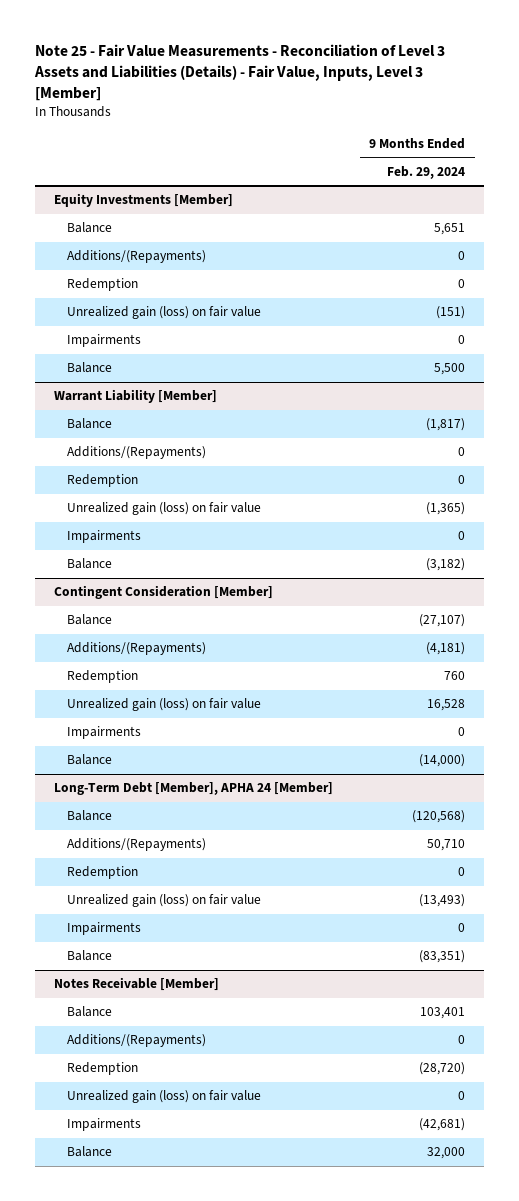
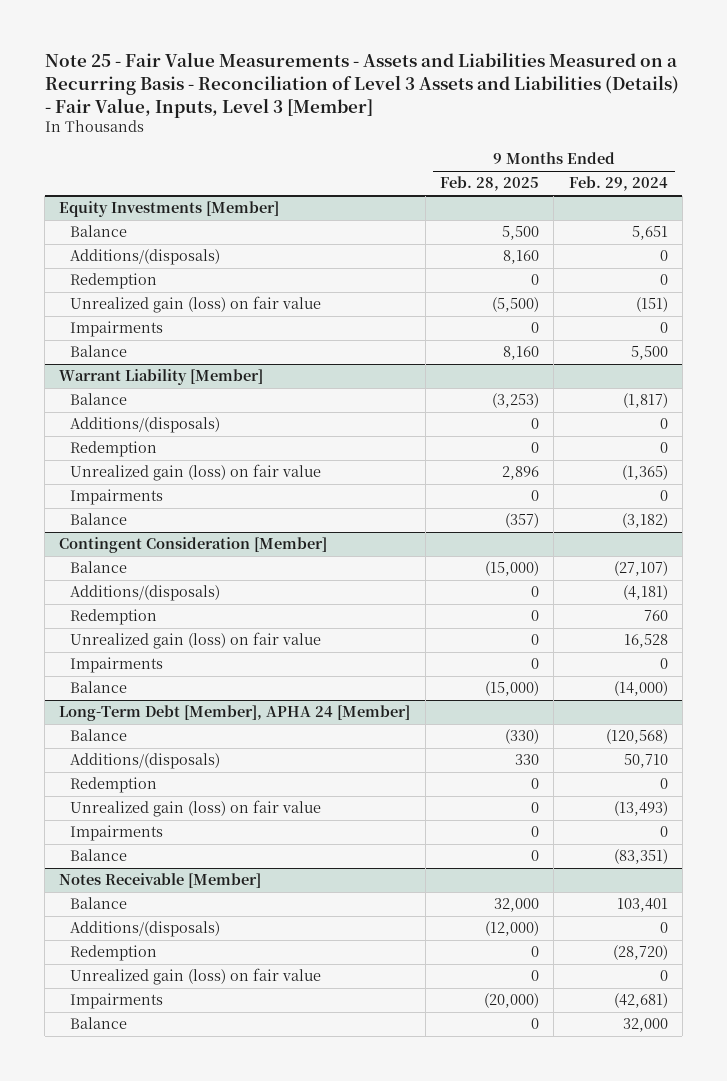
- Note 25 - Fair Value Measurements - Reconciliation of Level 3 Assets and Liabilities (Details) - Fair Value, Inputs, Level 3 [Member]
+ Note 25 - Fair Value Measurements - Assets and Liabilities Measured on a Recurring Basis - Reconciliation of Level 3 Assets and Liabilities (Details) - Fair Value, Inputs, Level 3 [Member]
- | 9 Months Ended Feb. 29, 2024
+ | 9 Months Ended Feb. 28, 2025 | 9 Months Ended Feb. 29, 2024
@ Equity Investments [Member]
- Additions/(Repayments) | 0
+ Additions/(disposals) | 8,160 | 0
@ Warrant Liability [Member]
- Additions/(Repayments) | 0
+ Additions/(disposals) | 0 | 0
@ Contingent Consideration [Member]
- Additions/(Repayments) | (4,181)
+ Additions/(disposals) | 0 | (4,181)
@ Long-Term Debt [Member], APHA 24 [Member]
- Additions/(Repayments) | 50,710
+ Additions/(disposals) | 330 | 50,710
@ Notes Receivable [Member]
- Additions/(Repayments) | 0
+ Additions/(disposals) | (12,000) | 0

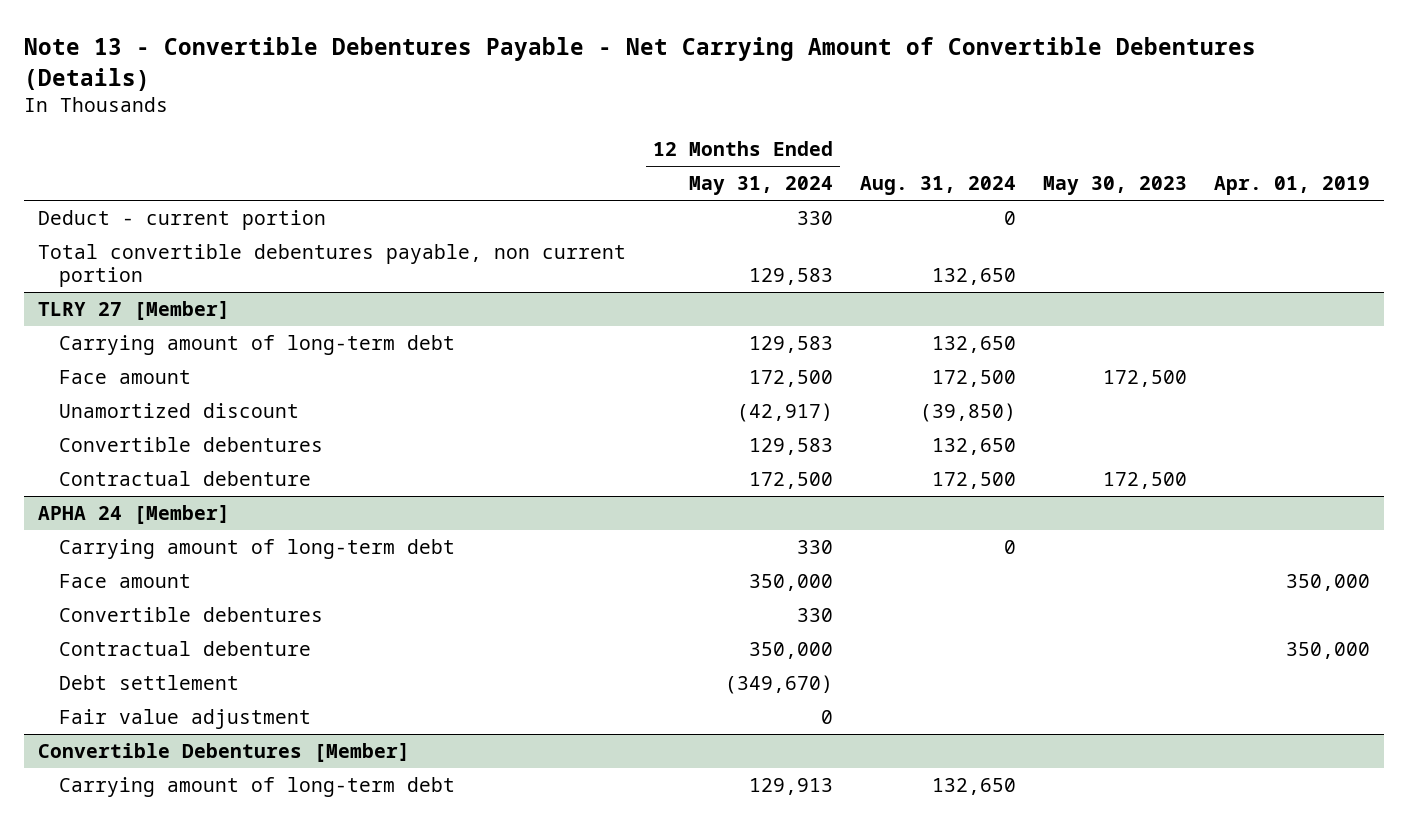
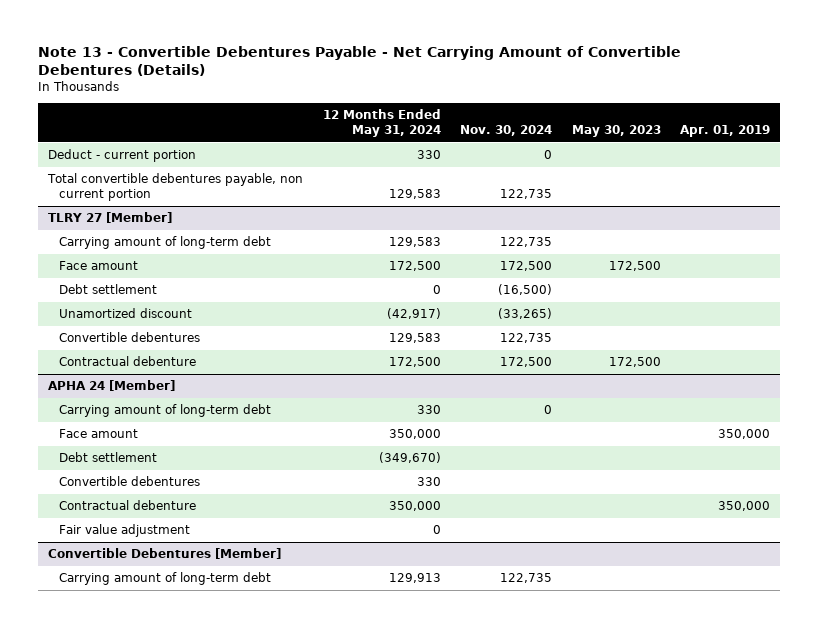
- | 12 Months Ended May 31, 2024 | Aug. 31, 2024 | May 30, 2023 | Apr. 01, 2019
+ | 12 Months Ended May 31, 2024 | Nov. 30, 2024 | May 30, 2023 | Apr. 01, 2019
@ TLRY 27 [Member]
+ Debt settlement | 0 | (16,500) | |
@ APHA 24 [Member]
moved up: Debt settlement | (349,670) | | |

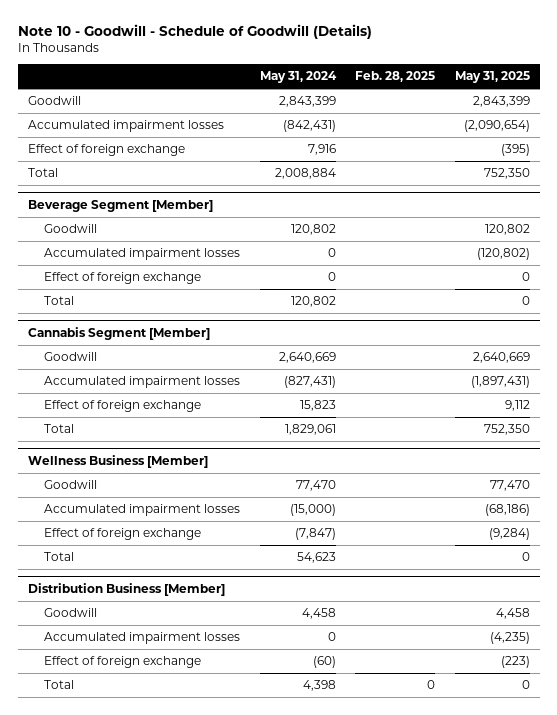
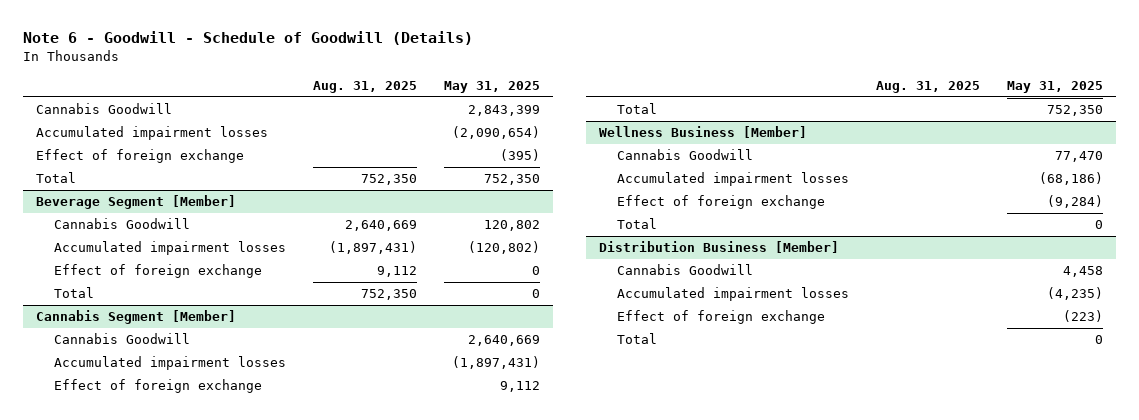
- Note 10 - Goodwill - Schedule of Goodwill (Details)
+ Note 6 - Goodwill - Schedule of Goodwill (Details)
- | May 31, 2024 | Feb. 28, 2025 | May 31, 2025
+ | Aug. 31, 2025 | May 31, 2025
- Goodwill | 2,843,399 | | 2,843,399
+ Cannabis Goodwill | | 2,843,399
@ Beverage Segment [Member]
- Goodwill | 120,802 | | 120,802
+ Cannabis Goodwill | 2,640,669 | 120,802
@ Cannabis Segment [Member]
- Goodwill | 2,640,669 | | 2,640,669
+ Cannabis Goodwill | | 2,640,669
@ Wellness Business [Member]
- Goodwill | 77,470 | | 77,470
+ Cannabis Goodwill | | 77,470
@ Distribution Business [Member]
- Goodwill | 4,458 | | 4,458
+ Cannabis Goodwill | | 4,458

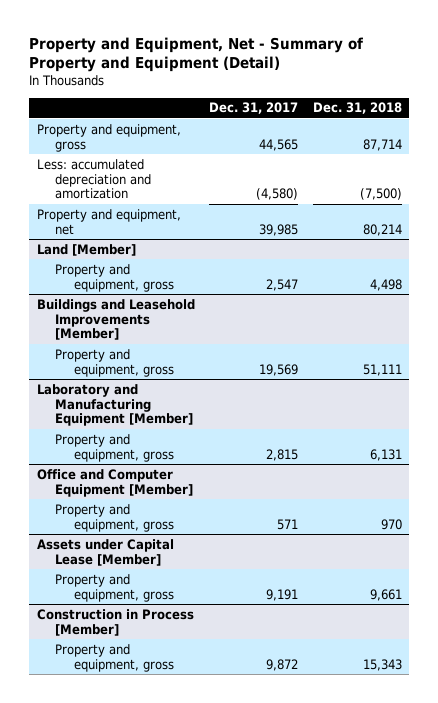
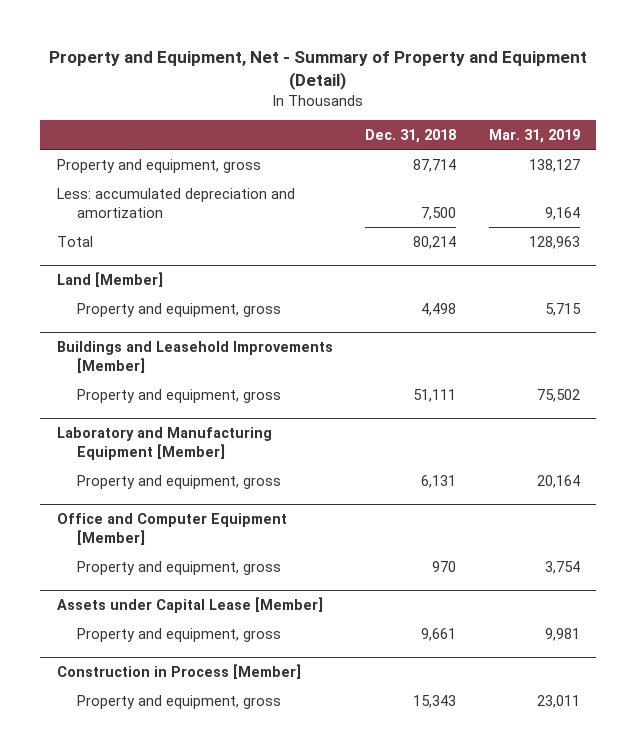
- | Dec. 31, 2017 | Dec. 31, 2018
+ | Dec. 31, 2018 | Mar. 31, 2019
- Less: accumulated depreciation and amortization | (4,580) | (7,500)
- Property and equipment, net | 39,985 | 80,214
+ Less: accumulated depreciation and amortization | 7,500 | 9,164
+ Total | 80,214 | 128,963

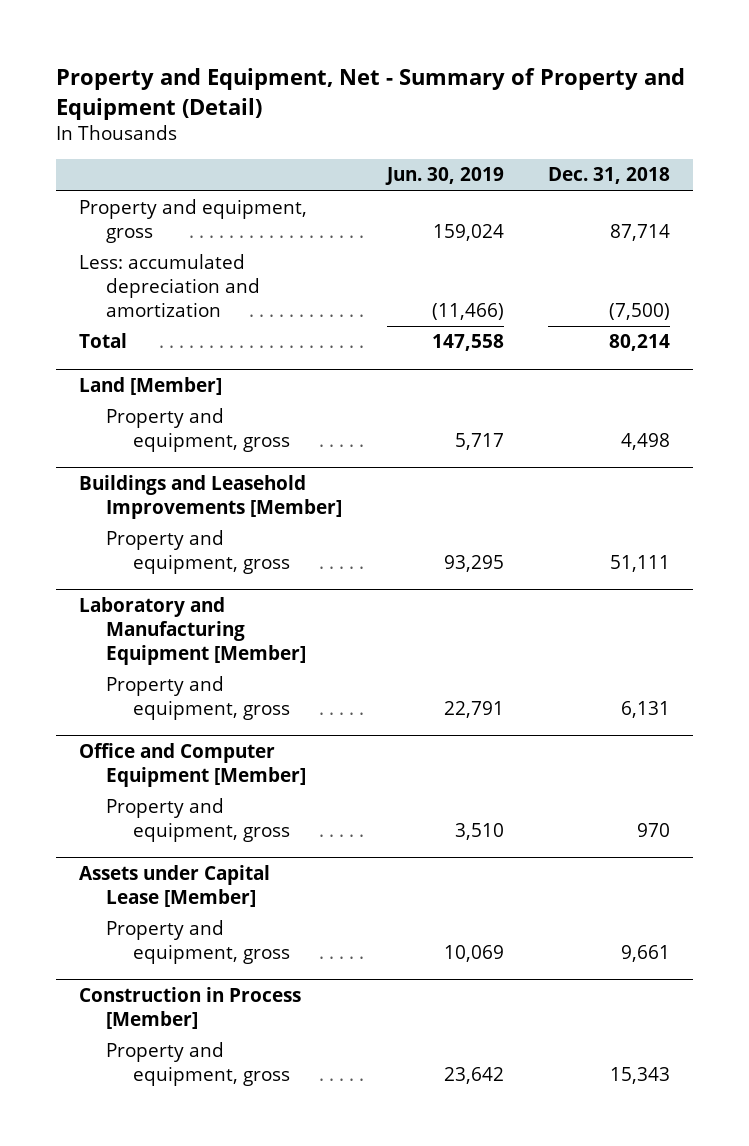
- | Dec. 31, 2018 | Mar. 31, 2019
+ | Jun. 30, 2019 | Dec. 31, 2018
- Less: accumulated depreciation and amortization | 7,500 | 9,164
+ Less: accumulated depreciation and amortization | (11,466) | (7,500)

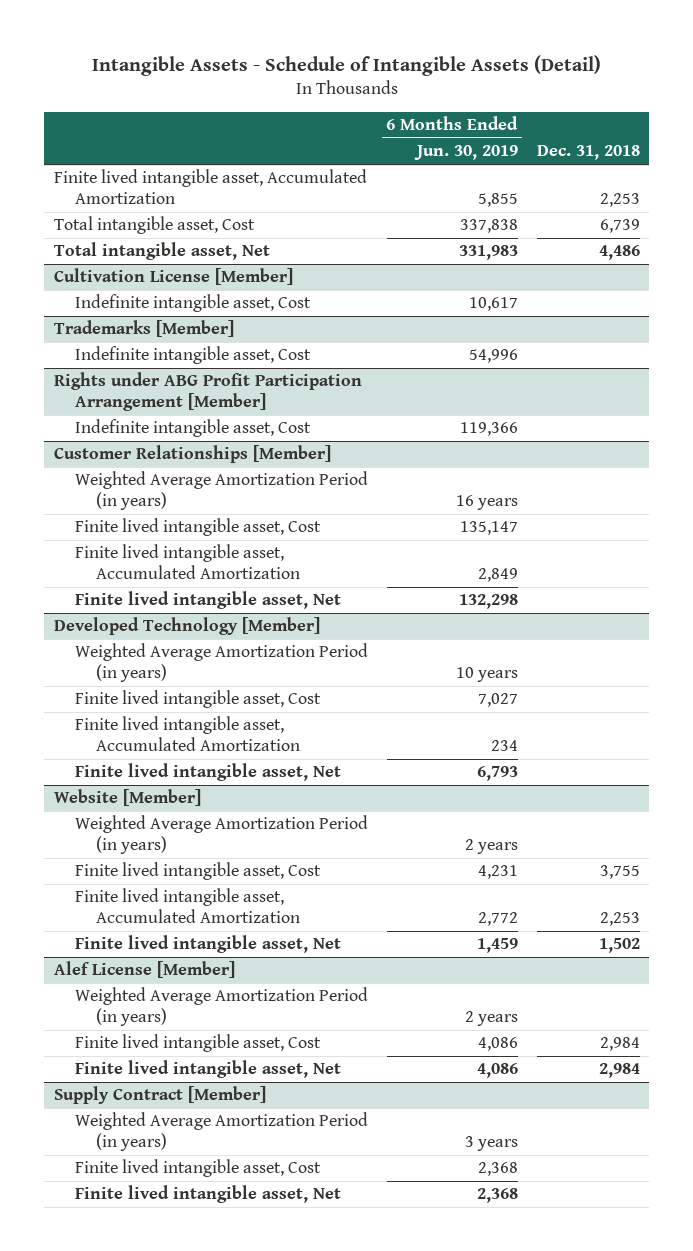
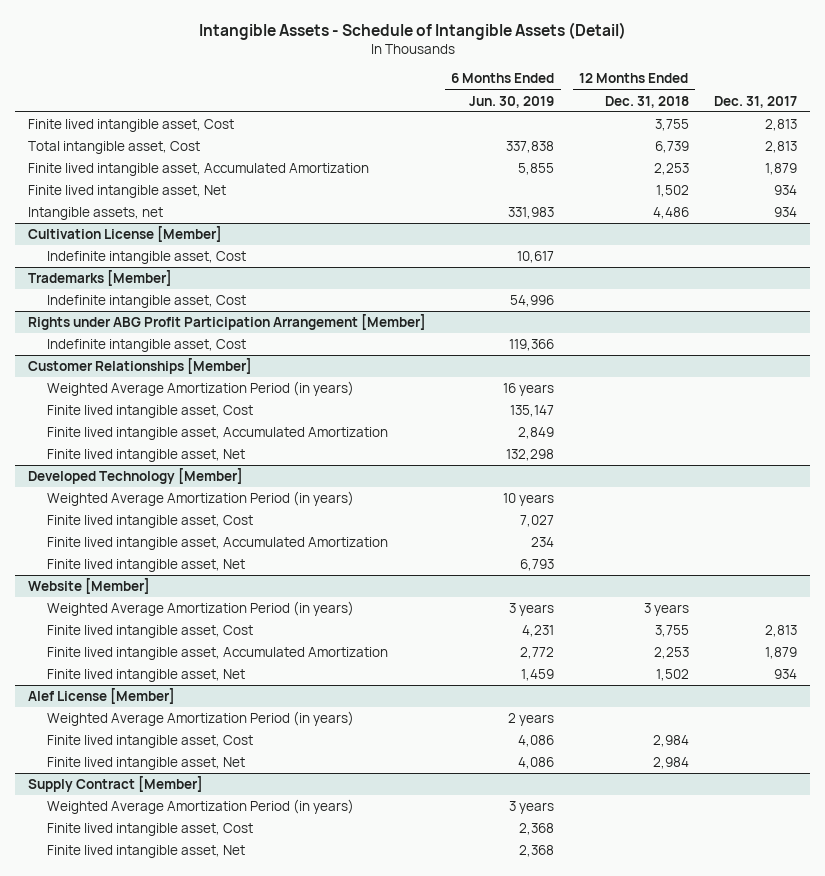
- | 6 Months Ended Jun. 30, 2019 | Dec. 31, 2018
+ | 6 Months Ended Jun. 30, 2019 | 12 Months Ended Dec. 31, 2018 | Dec. 31, 2017
+ Finite lived intangible asset, Cost | | 3,755 | 2,813
- Total intangible asset, Net | 331,983 | 4,486
moved down: Finite lived intangible asset, Accumulated Amortization | 5,855 | 2,253 | 1,879
+ Finite lived intangible asset, Net | | 1,502 | 934
+ Intangible assets, net | 331,983 | 4,486 | 934
@ Website [Member]
- Weighted Average Amortization Period (in years) | 2 years |
+ Weighted Average Amortization Period (in years) | 3 years | 3 years |

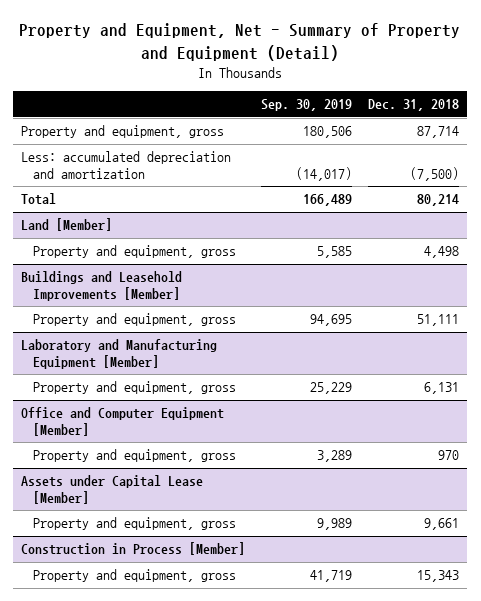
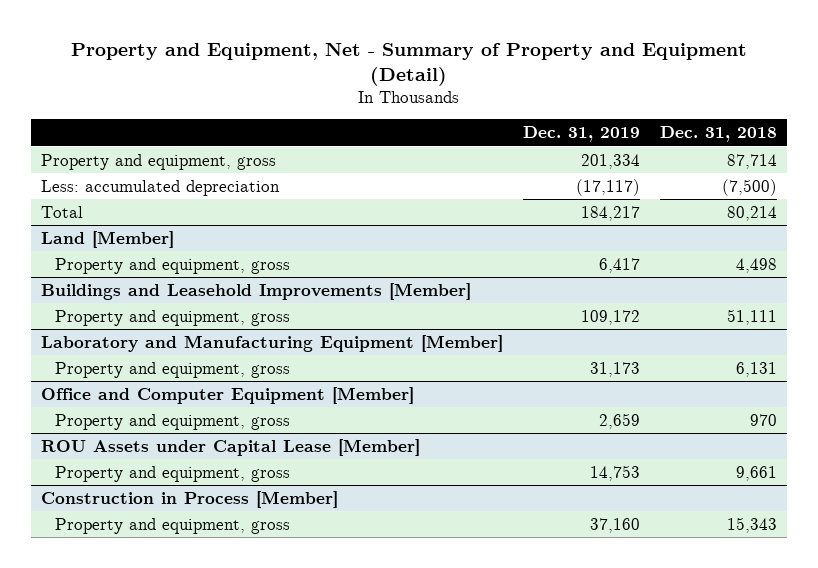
- | Sep. 30, 2019 | Dec. 31, 2018
+ | Dec. 31, 2019 | Dec. 31, 2018
- Less: accumulated depreciation and amortization | (14,017) | (7,500)
+ Less: accumulated depreciation | (17,117) | (7,500)
- Assets under Capital Lease [Member]
+ ROU Assets under Capital Lease [Member]

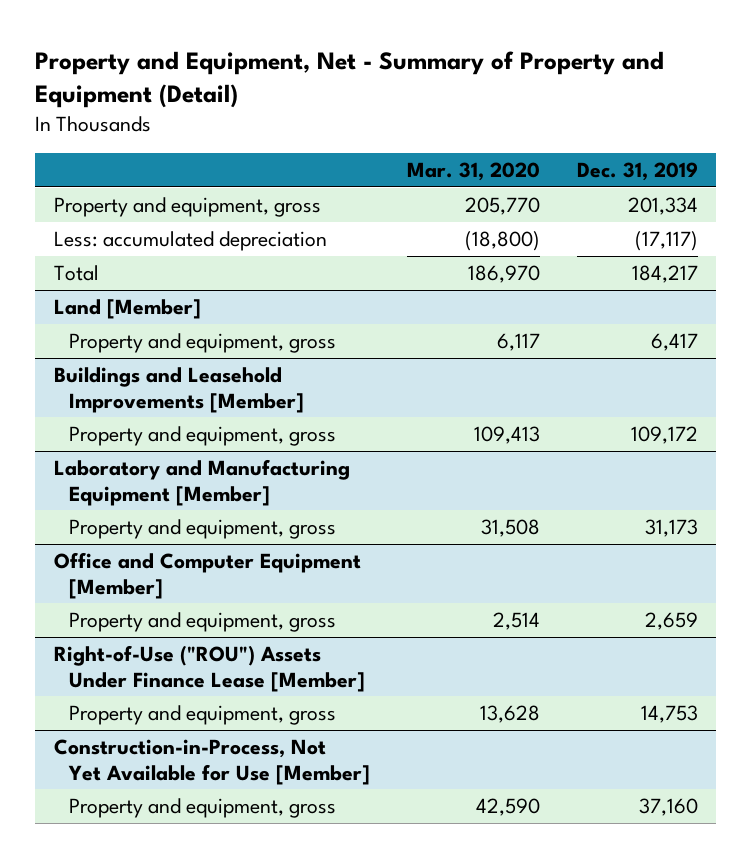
- | Dec. 31, 2019 | Dec. 31, 2018
+ | Mar. 31, 2020 | Dec. 31, 2019
- ROU Assets under Capital Lease [Member]
+ Right-of-Use ("ROU") Assets Under Finance Lease [Member]
- Construction in Process [Member]
+ Construction-in-Process, Not Yet Available for Use [Member]

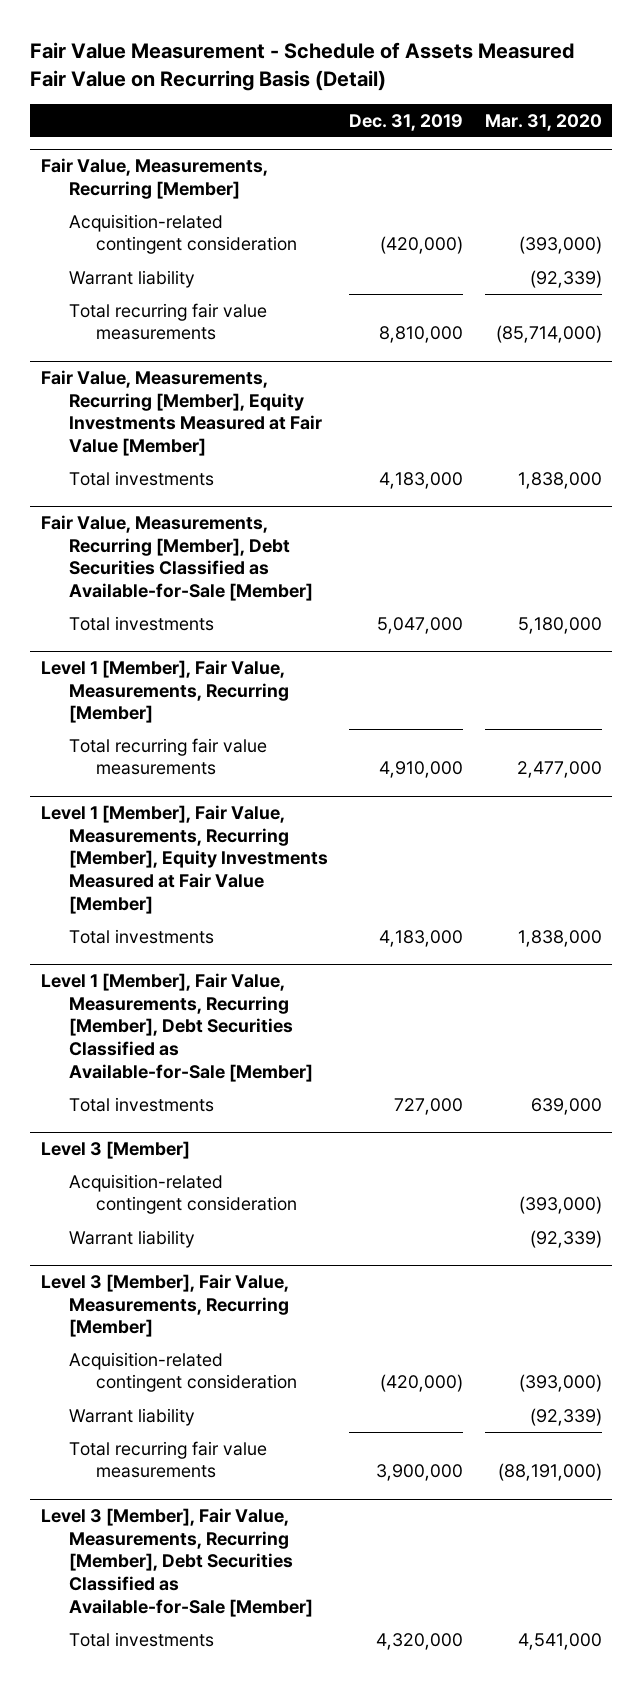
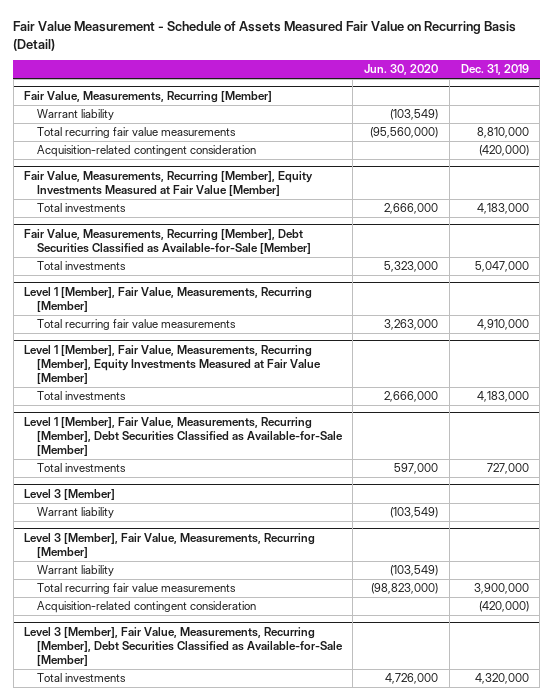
- | Dec. 31, 2019 | Mar. 31, 2020
+ | Jun. 30, 2020 | Dec. 31, 2019
@ Fair Value, Measurements, Recurring [Member]
moved down: Acquisition-related contingent consideration | | (420,000)
@ Level 3 [Member]
- Acquisition-related contingent consideration | | (393,000)
@ Level 3 [Member], Fair Value, Measurements, Recurring [Member]
moved down: Acquisition-related contingent consideration | | (420,000)

